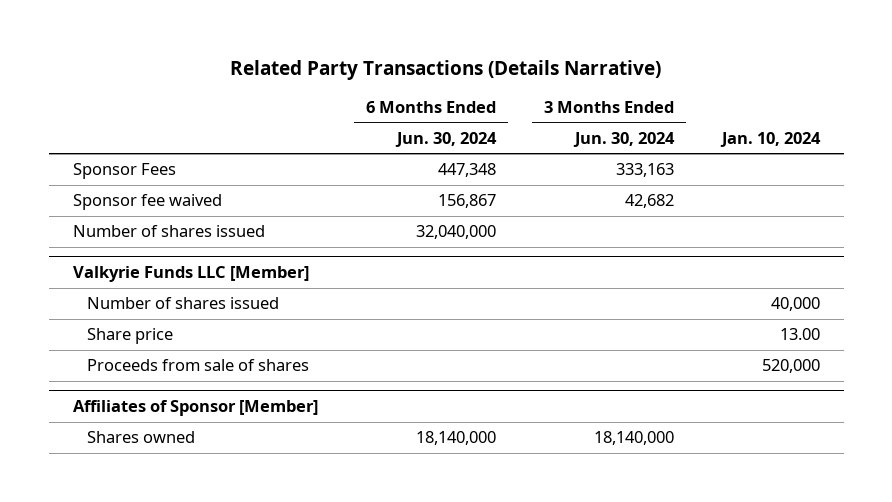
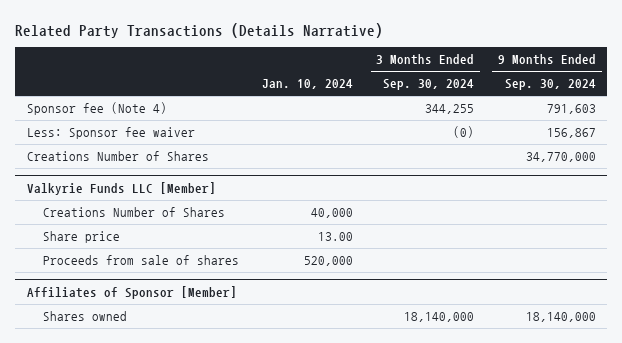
- | 6 Months Ended Jun. 30, 2024 | 3 Months Ended Jun. 30, 2024 | Jan. 10, 2024
+ | Jan. 10, 2024 | 3 Months Ended Sep. 30, 2024 | 9 Months Ended Sep. 30, 2024
- Sponsor Fees | 447,348 | 333,163 |
- Sponsor fee waived | 156,867 | 42,682 |
- Number of shares issued | 32,040,000 | |
+ Sponsor fee (Note 4) | | 344,255 | 791,603
+ Less: Sponsor fee waiver | | (0) | 156,867
+ Creations Number of Shares | | | 34,770,000
@ Valkyrie Funds LLC [Member]
- Number of shares issued | | | 40,000
+ Creations Number of Shares | 40,000 | |

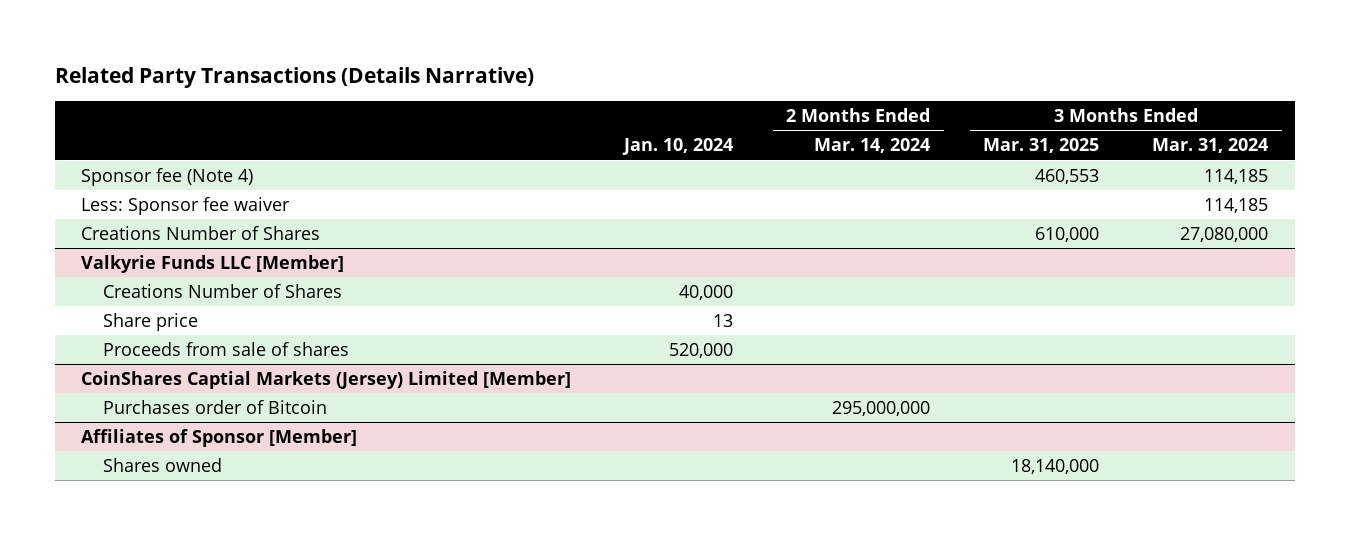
- | Jan. 10, 2024 | 3 Months Ended Sep. 30, 2024 | 9 Months Ended Sep. 30, 2024
+ | Jan. 10, 2024 | 2 Months Ended Mar. 14, 2024 | 3 Months Ended Mar. 31, 2025 | 3 Months Ended Mar. 31, 2024
@ Valkyrie Funds LLC [Member]
- Share price | 13.00 | |
+ Share price | 13 | | |
+ CoinShares Captial Markets (Jersey) Limited [Member]
+ Purchases order of Bitcoin | | 295,000,000 | |

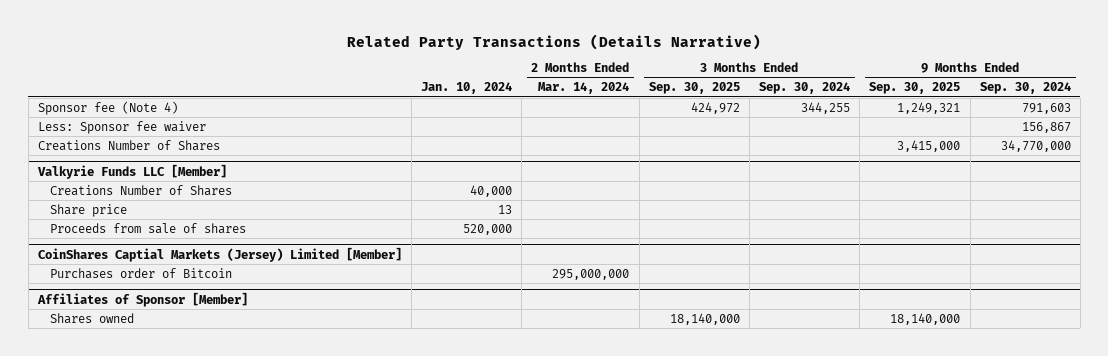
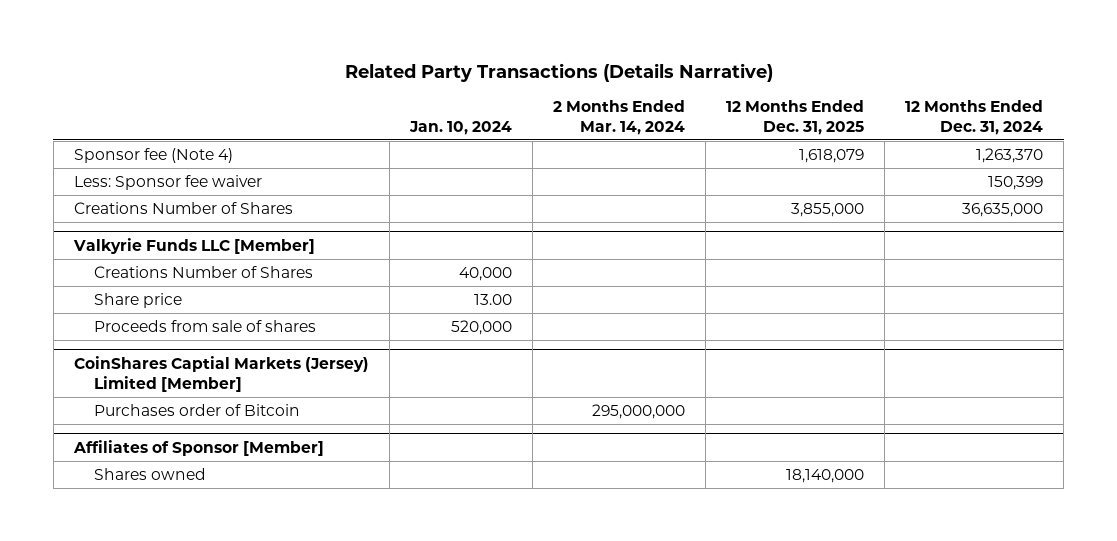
- | Jan. 10, 2024 | 2 Months Ended Mar. 14, 2024 | 3 Months Ended Sep. 30, 2025 | 3 Months Ended Sep. 30, 2024 | 9 Months Ended Sep. 30, 2025 | 9 Months Ended Sep. 30, 2024
+ | Jan. 10, 2024 | 2 Months Ended Mar. 14, 2024 | 12 Months Ended Dec. 31, 2025 | 12 Months Ended Dec. 31, 2024
@ Valkyrie Funds LLC [Member]
- Share price | 13 | | | | |
+ Share price | 13.00 | | |

